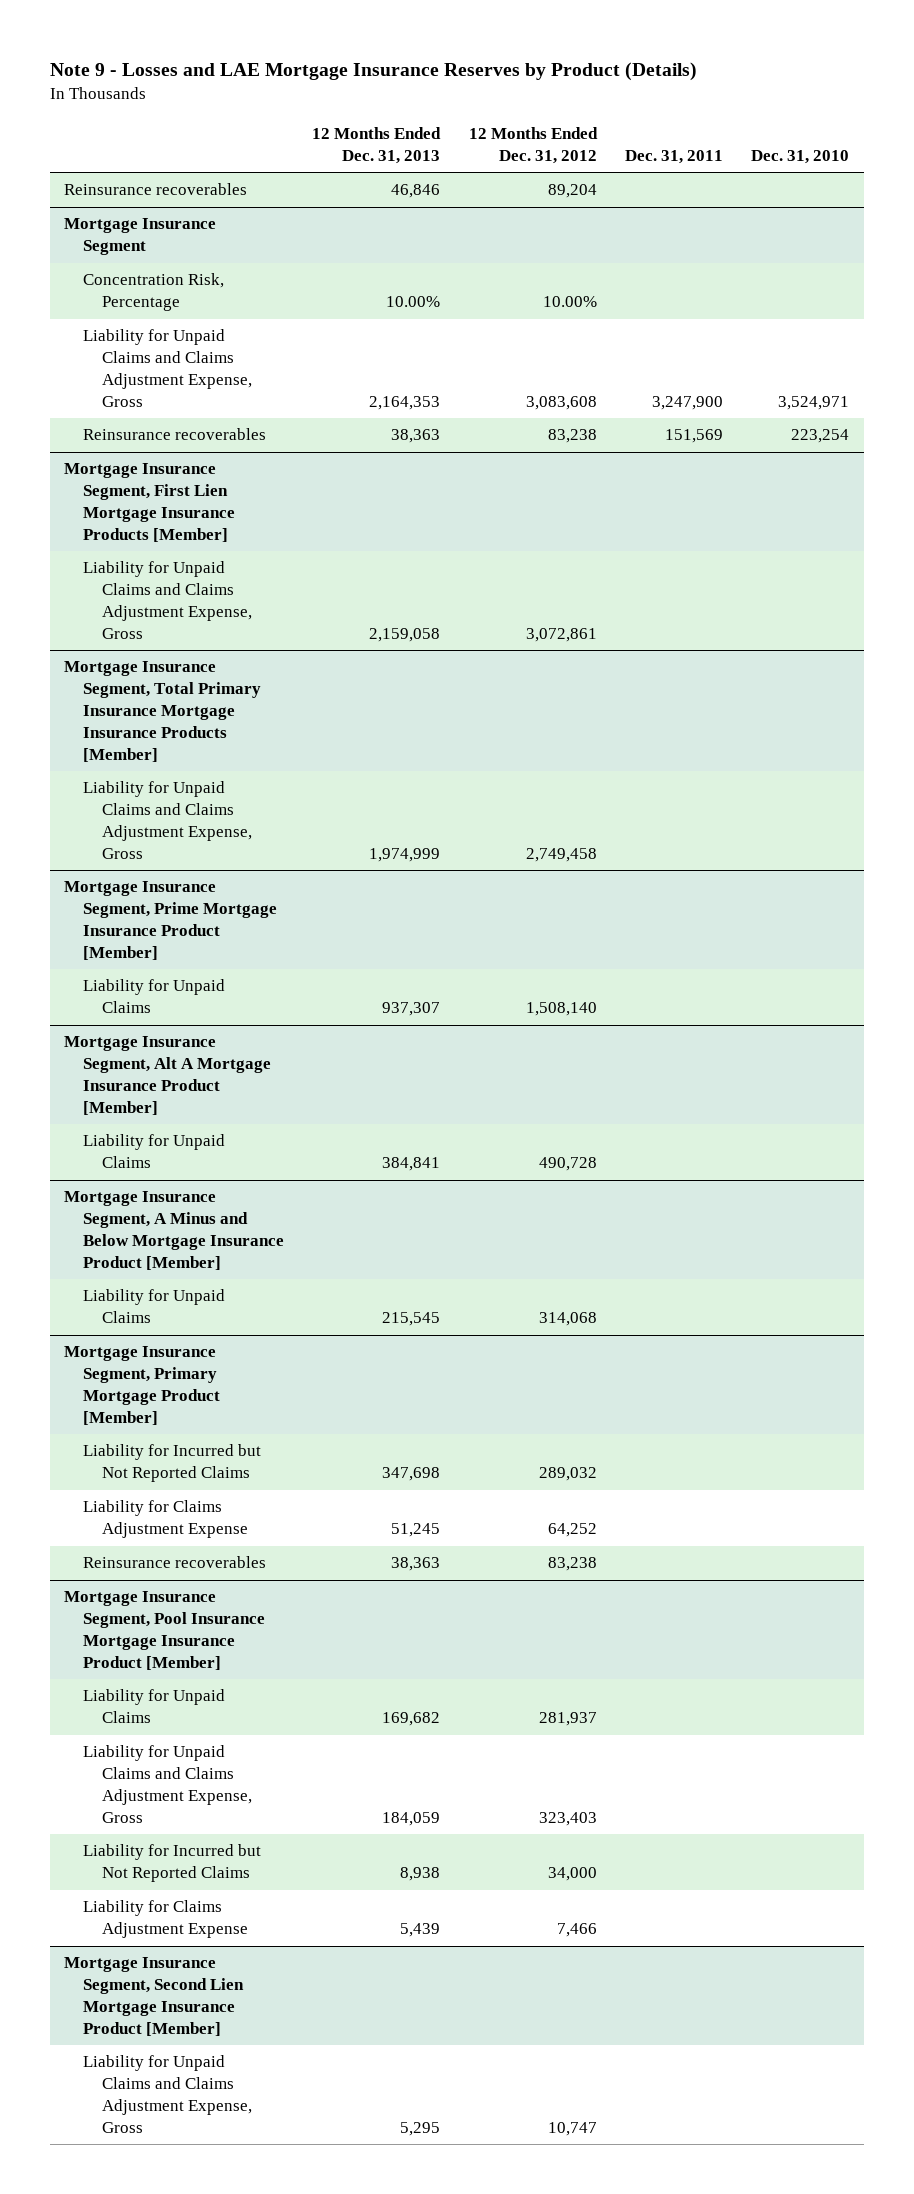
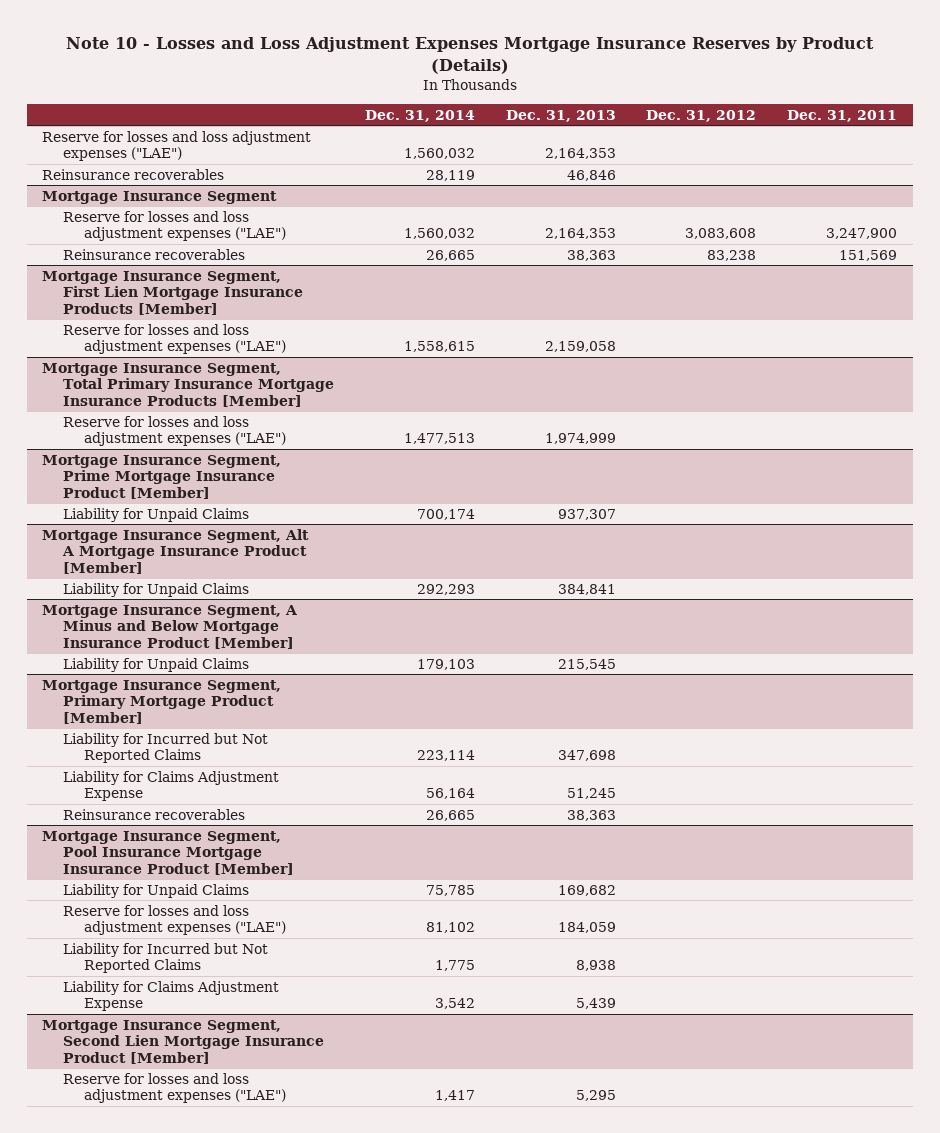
- Note 9 - Losses and LAE Mortgage Insurance Reserves by Product (Details)
+ Note 10 - Losses and Loss Adjustment Expenses Mortgage Insurance Reserves by Product (Details)
- | 12 Months Ended Dec. 31, 2013 | 12 Months Ended Dec. 31, 2012 | Dec. 31, 2011 | Dec. 31, 2010
+ | Dec. 31, 2014 | Dec. 31, 2013 | Dec. 31, 2012 | Dec. 31, 2011
+ Reserve for losses and loss adjustment expenses ("LAE") | 1,560,032 | 2,164,353 | |
@ Mortgage Insurance Segment
- Concentration Risk, Percentage | 10.00% | 10.00% | |
- Liability for Unpaid Claims and Claims Adjustment Expense, Gross | 2,164,353 | 3,083,608 | 3,247,900 | 3,524,971
+ Reserve for losses and loss adjustment expenses ("LAE") | 1,560,032 | 2,164,353 | 3,083,608 | 3,247,900
@ Mortgage Insurance Segment, First Lien Mortgage Insurance Products [Member]
- Liability for Unpaid Claims and Claims Adjustment Expense, Gross | 2,159,058 | 3,072,861 | |
+ Reserve for losses and loss adjustment expenses ("LAE") | 1,558,615 | 2,159,058 | |
@ Mortgage Insurance Segment, Total Primary Insurance Mortgage Insurance Products [Member]
- Liability for Unpaid Claims and Claims Adjustment Expense, Gross | 1,974,999 | 2,749,458 | |
+ Reserve for losses and loss adjustment expenses ("LAE") | 1,477,513 | 1,974,999 | |
@ Mortgage Insurance Segment, Pool Insurance Mortgage Insurance Product [Member]
- Liability for Unpaid Claims and Claims Adjustment Expense, Gross | 184,059 | 323,403 | |
+ Reserve for losses and loss adjustment expenses ("LAE") | 81,102 | 184,059 | |
@ Mortgage Insurance Segment, Second Lien Mortgage Insurance Product [Member]
- Liability for Unpaid Claims and Claims Adjustment Expense, Gross | 5,295 | 10,747 | |
+ Reserve for losses and loss adjustment expenses ("LAE") | 1,417 | 5,295 | |

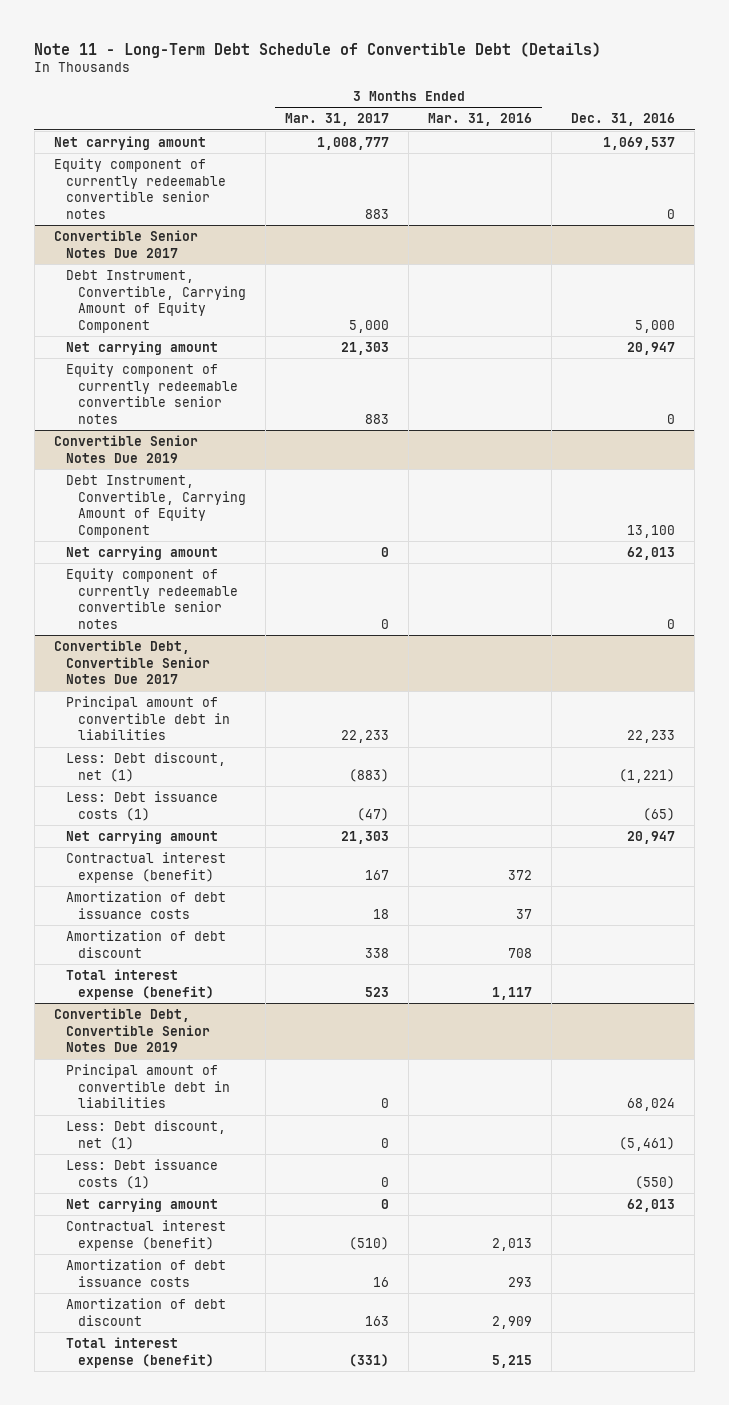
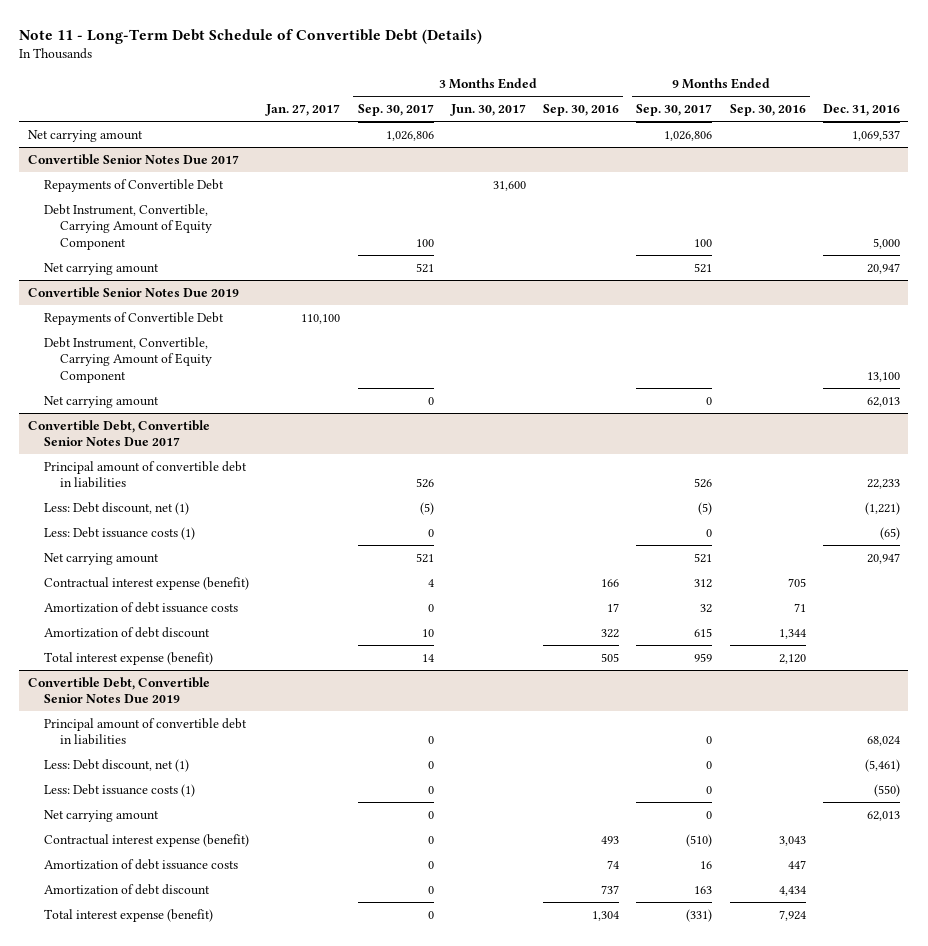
- | 3 Months Ended Mar. 31, 2017 | 3 Months Ended Mar. 31, 2016 | Dec. 31, 2016
+ | Jan. 27, 2017 | 3 Months Ended Sep. 30, 2017 | 3 Months Ended Jun. 30, 2017 | 3 Months Ended Sep. 30, 2016 | 9 Months Ended Sep. 30, 2017 | 9 Months Ended Sep. 30, 2016 | Dec. 31, 2016
- Equity component of currently redeemable convertible senior notes | 883 | | 0
@ Convertible Senior Notes Due 2017
+ Repayments of Convertible Debt | | | 31,600 | | | |
- Equity component of currently redeemable convertible senior notes | 883 | | 0
@ Convertible Senior Notes Due 2019
+ Repayments of Convertible Debt | 110,100 | | | | | |
- Equity component of currently redeemable convertible senior notes | 0 | | 0

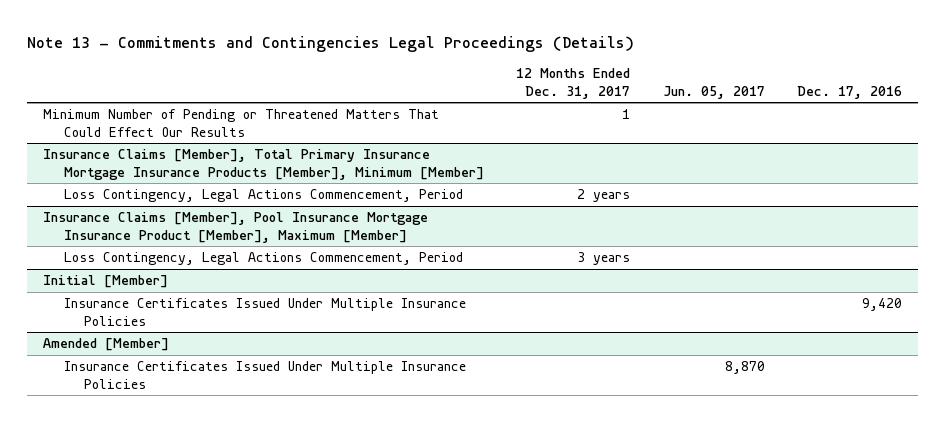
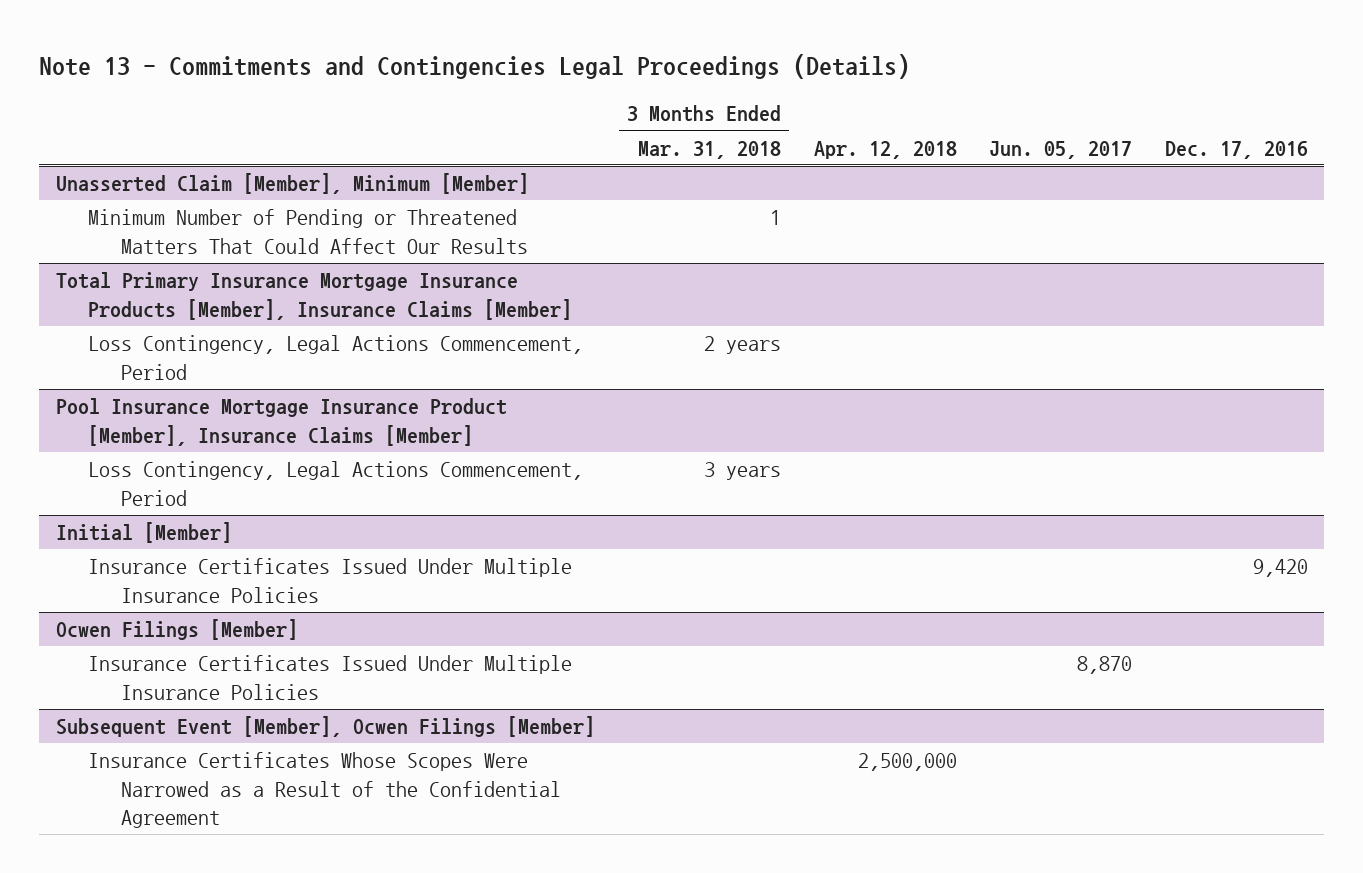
- | 12 Months Ended Dec. 31, 2017 | Jun. 05, 2017 | Dec. 17, 2016
+ | 3 Months Ended Mar. 31, 2018 | Apr. 12, 2018 | Jun. 05, 2017 | Dec. 17, 2016
- Minimum Number of Pending or Threatened Matters That Could Effect Our Results | 1 | |
- Insurance Claims [Member], Total Primary Insurance Mortgage Insurance Products [Member], Minimum [Member]
+ Unasserted Claim [Member], Minimum [Member]
+ Minimum Number of Pending or Threatened Matters That Could Affect Our Results | 1 | | |
+ Total Primary Insurance Mortgage Insurance Products [Member], Insurance Claims [Member]
- Insurance Claims [Member], Pool Insurance Mortgage Insurance Product [Member], Maximum [Member]
+ Pool Insurance Mortgage Insurance Product [Member], Insurance Claims [Member]
- Amended [Member]
+ Ocwen Filings [Member]
+ Subsequent Event [Member], Ocwen Filings [Member]
+ Insurance Certificates Whose Scopes Were Narrowed as a Result of the Confidential Agreement | | 2,500,000 | |

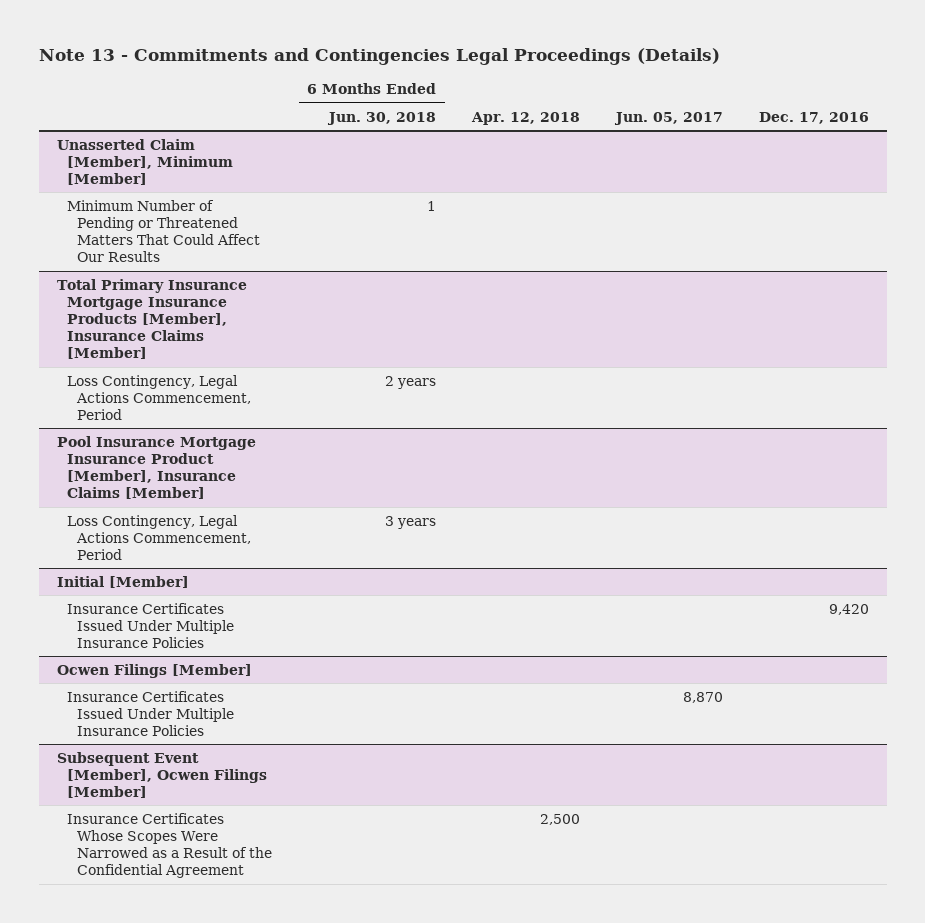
- | 3 Months Ended Mar. 31, 2018 | Apr. 12, 2018 | Jun. 05, 2017 | Dec. 17, 2016
+ | 6 Months Ended Jun. 30, 2018 | Apr. 12, 2018 | Jun. 05, 2017 | Dec. 17, 2016
@ Subsequent Event [Member], Ocwen Filings [Member]
- Insurance Certificates Whose Scopes Were Narrowed as a Result of the Confidential Agreement | | 2,500,000 | |
+ Insurance Certificates Whose Scopes Were Narrowed as a Result of the Confidential Agreement | | 2,500 | |

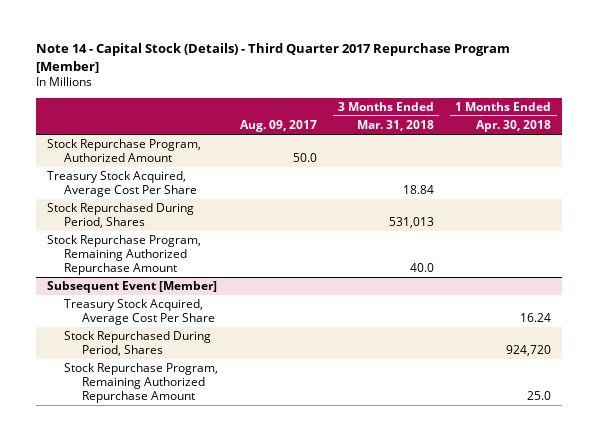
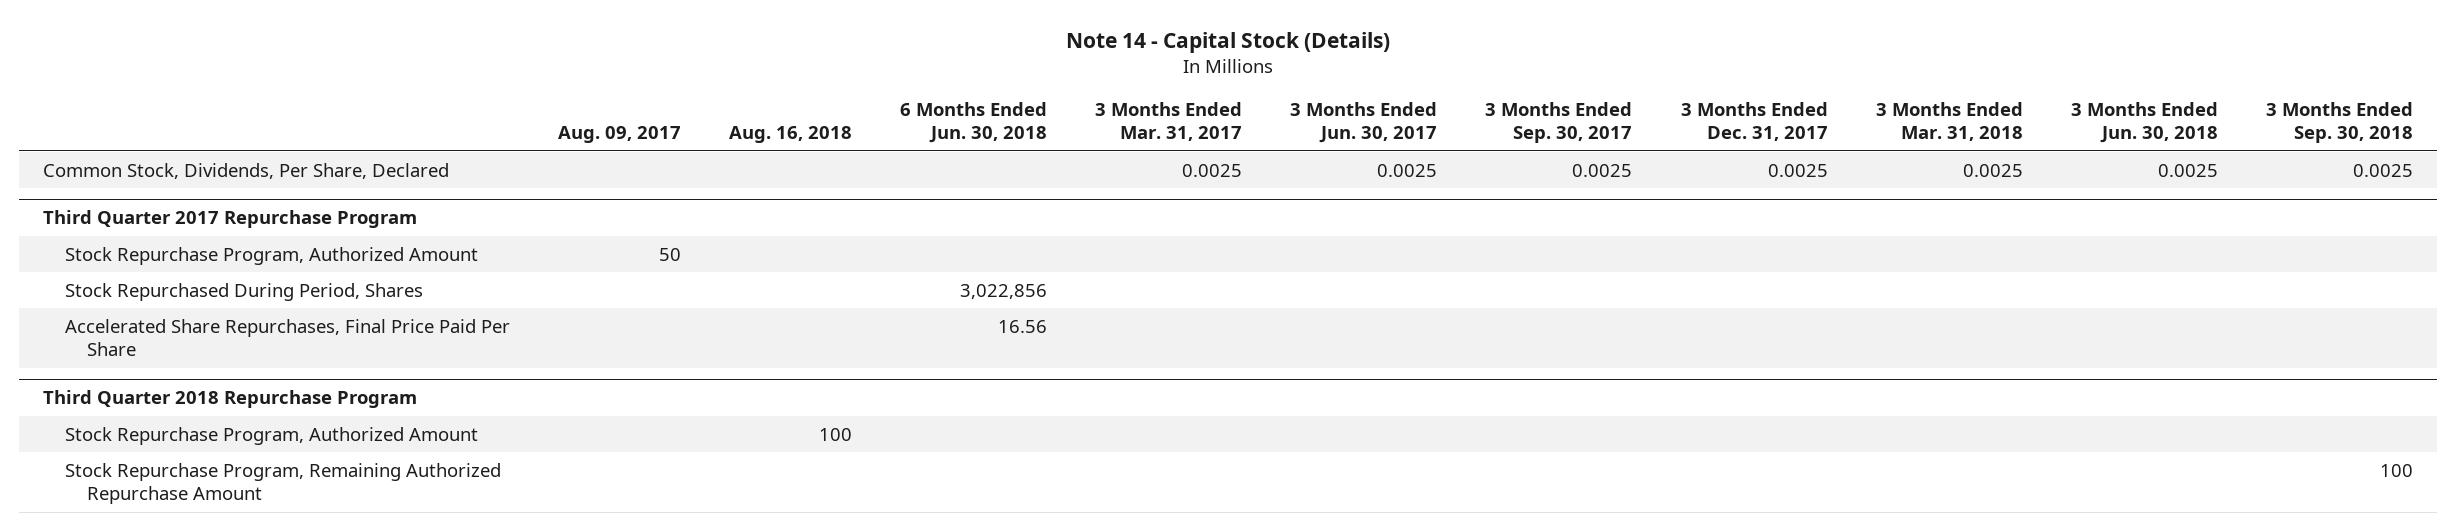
- Note 14 - Capital Stock (Details) - Third Quarter 2017 Repurchase Program [Member]
+ Note 14 - Capital Stock (Details)
- | Aug. 09, 2017 | 3 Months Ended Mar. 31, 2018 | 1 Months Ended Apr. 30, 2018
+ | Aug. 09, 2017 | Aug. 16, 2018 | 6 Months Ended Jun. 30, 2018 | 3 Months Ended Mar. 31, 2017 | 3 Months Ended Jun. 30, 2017 | 3 Months Ended Sep. 30, 2017 | 3 Months Ended Dec. 31, 2017 | 3 Months Ended Mar. 31, 2018 | 3 Months Ended Jun. 30, 2018 | 3 Months Ended Sep. 30, 2018
- Stock Repurchase Program, Authorized Amount | 50.0 | |
- Treasury Stock Acquired, Average Cost Per Share | | 18.84 |
- Stock Repurchased During Period, Shares | | 531,013 |
- Stock Repurchase Program, Remaining Authorized Repurchase Amount | | 40.0 |
- Subsequent Event [Member]
- Treasury Stock Acquired, Average Cost Per Share | | | 16.24
- Stock Repurchased During Period, Shares | | | 924,720
- Stock Repurchase Program, Remaining Authorized Repurchase Amount | | | 25.0
+ Common Stock, Dividends, Per Share, Declared | | | | 0.0025 | 0.0025 | 0.0025 | 0.0025 | 0.0025 | 0.0025 | 0.0025
+ Third Quarter 2017 Repurchase Program
+ Stock Repurchase Program, Authorized Amount | 50 | | | | | | | | |
+ Stock Repurchased During Period, Shares | | | 3,022,856 | | | | | | |
+ Accelerated Share Repurchases, Final Price Paid Per Share | | | 16.56 | | | | | | |
+ Third Quarter 2018 Repurchase Program
+ Stock Repurchase Program, Authorized Amount | | 100 | | | | | | | |
+ Stock Repurchase Program, Remaining Authorized Repurchase Amount | | | | | | | | | | 100

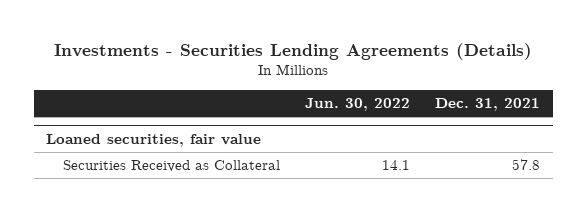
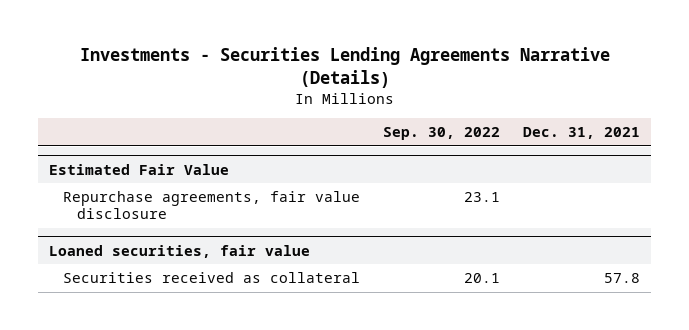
- Investments - Securities Lending Agreements (Details)
+ Investments - Securities Lending Agreements Narrative (Details)
- | Jun. 30, 2022 | Dec. 31, 2021
+ | Sep. 30, 2022 | Dec. 31, 2021
+ Estimated Fair Value
+ Repurchase agreements, fair value disclosure | 23.1 |
@ Loaned securities, fair value
- Securities Received as Collateral | 14.1 | 57.8
+ Securities received as collateral | 20.1 | 57.8

